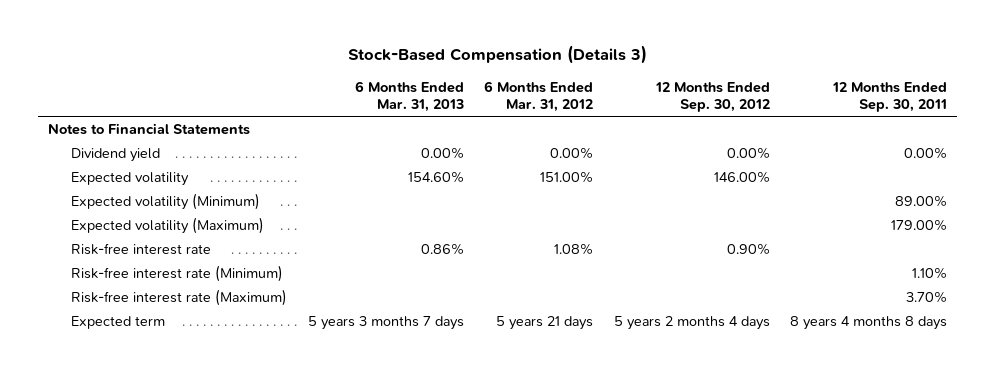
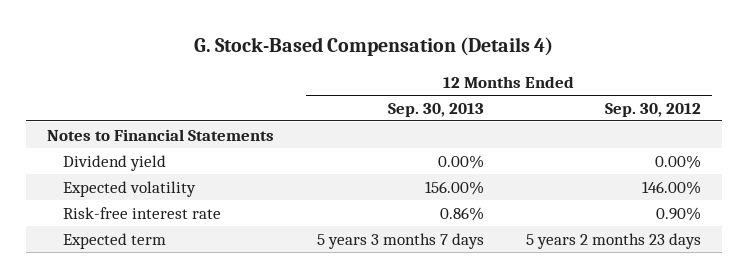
- Stock-Based Compensation (Details 3)
+ G. Stock-Based Compensation (Details 4)
- | 6 Months Ended Mar. 31, 2013 | 6 Months Ended Mar. 31, 2012 | 12 Months Ended Sep. 30, 2012 | 12 Months Ended Sep. 30, 2011
+ | 12 Months Ended Sep. 30, 2013 | 12 Months Ended Sep. 30, 2012
- Expected volatility (Minimum) | | | | 89.00%
- Expected volatility (Maximum) | | | | 179.00%
- Risk-free interest rate (Minimum) | | | | 1.10%
- Risk-free interest rate (Maximum) | | | | 3.70%
- Expected term | 5 years 3 months 7 days | 5 years 21 days | 5 years 2 months 4 days | 8 years 4 months 8 days
+ Expected term | 5 years 3 months 7 days | 5 years 2 months 23 days

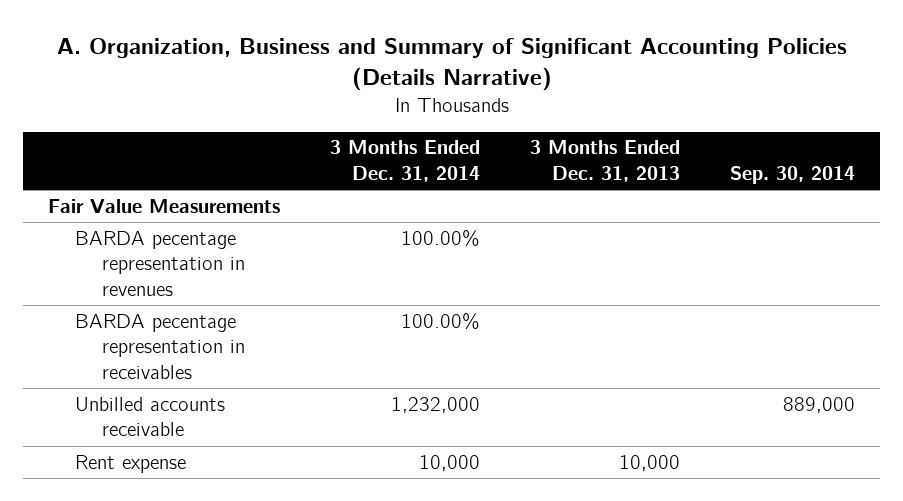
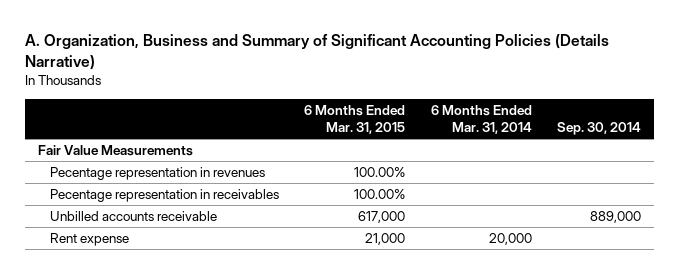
- | 3 Months Ended Dec. 31, 2014 | 3 Months Ended Dec. 31, 2013 | Sep. 30, 2014
+ | 6 Months Ended Mar. 31, 2015 | 6 Months Ended Mar. 31, 2014 | Sep. 30, 2014
- BARDA pecentage representation in revenues | 100.00% | |
- BARDA pecentage representation in receivables | 100.00% | |
+ Pecentage representation in revenues | 100.00% | |
+ Pecentage representation in receivables | 100.00% | |

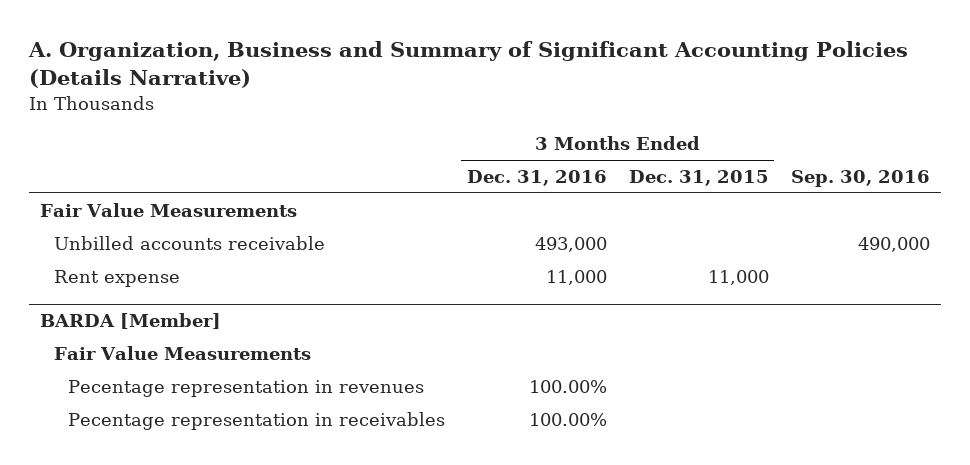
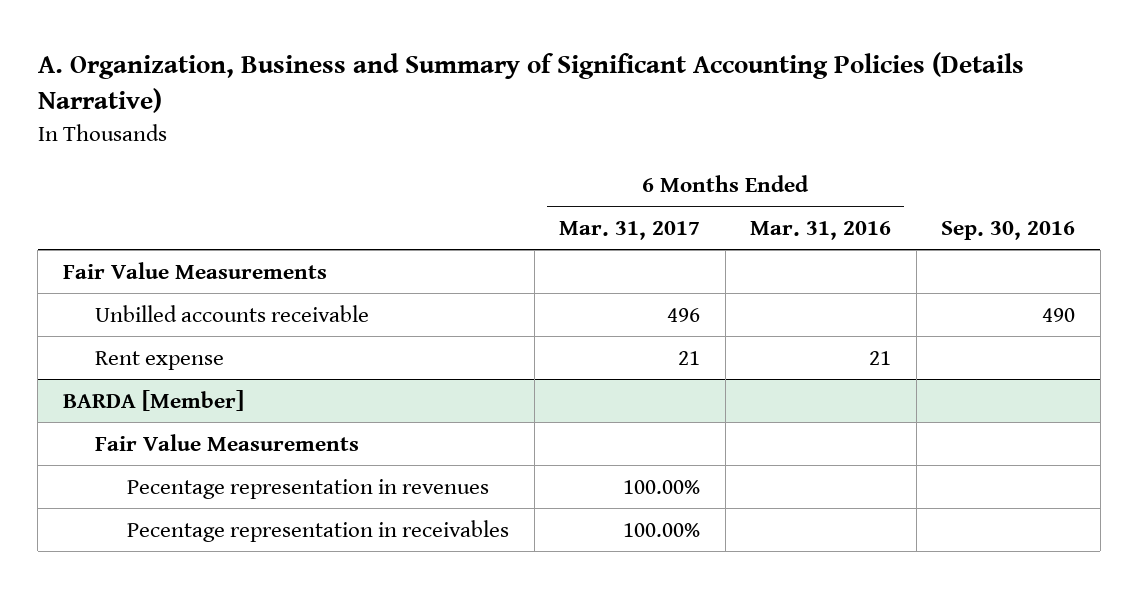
- | 3 Months Ended Dec. 31, 2016 | 3 Months Ended Dec. 31, 2015 | Sep. 30, 2016
+ | 6 Months Ended Mar. 31, 2017 | 6 Months Ended Mar. 31, 2016 | Sep. 30, 2016
- Unbilled accounts receivable | 493,000 | | 490,000
+ Unbilled accounts receivable | 496 | | 490

